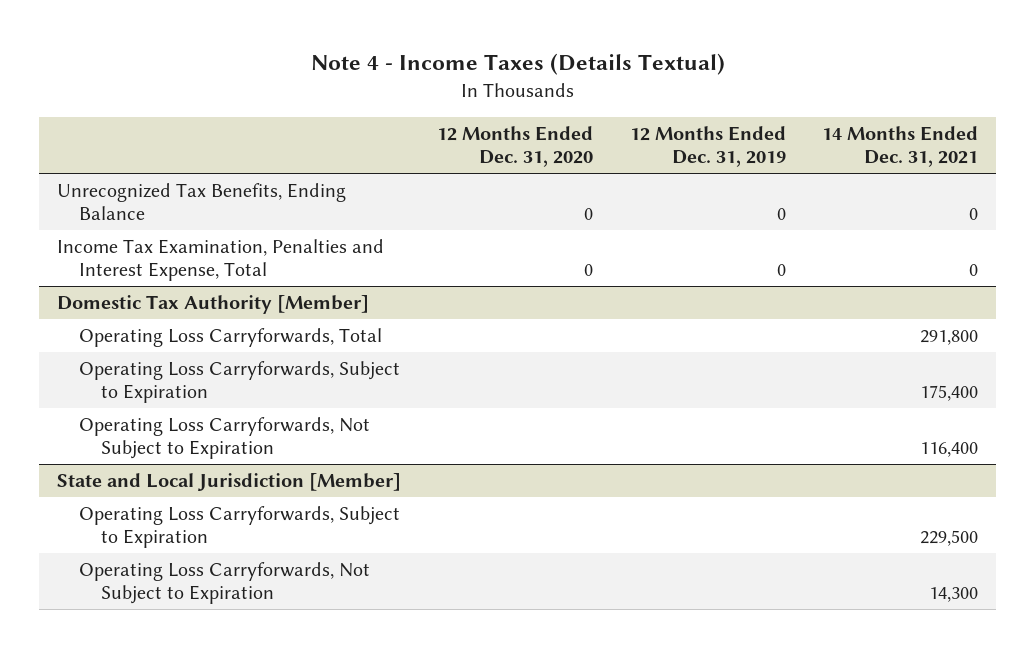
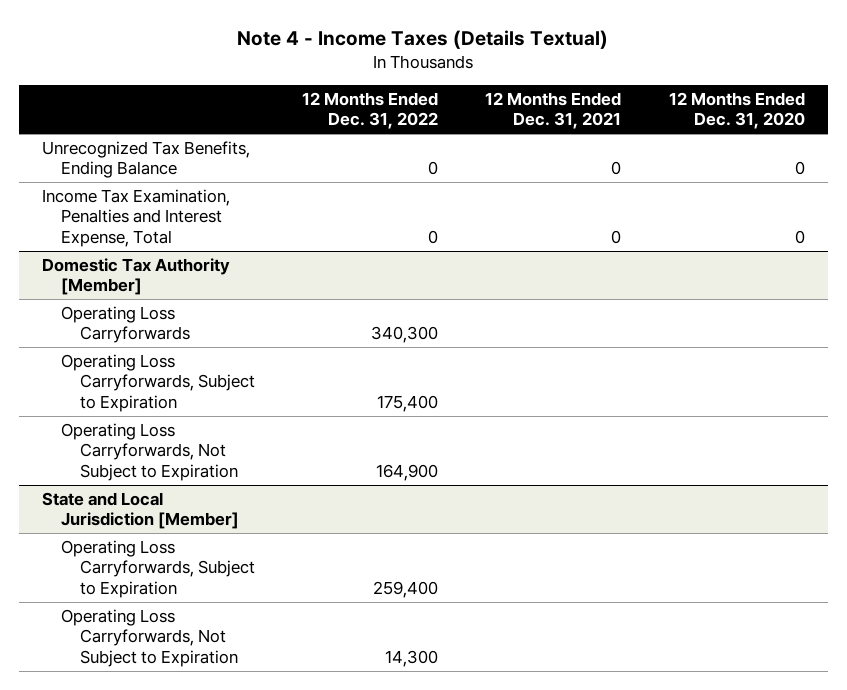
- | 12 Months Ended Dec. 31, 2020 | 12 Months Ended Dec. 31, 2019 | 14 Months Ended Dec. 31, 2021
+ | 12 Months Ended Dec. 31, 2022 | 12 Months Ended Dec. 31, 2021 | 12 Months Ended Dec. 31, 2020
@ Domestic Tax Authority [Member]
- Operating Loss Carryforwards, Total | | | 291,800
+ Operating Loss Carryforwards | 340,300 | |

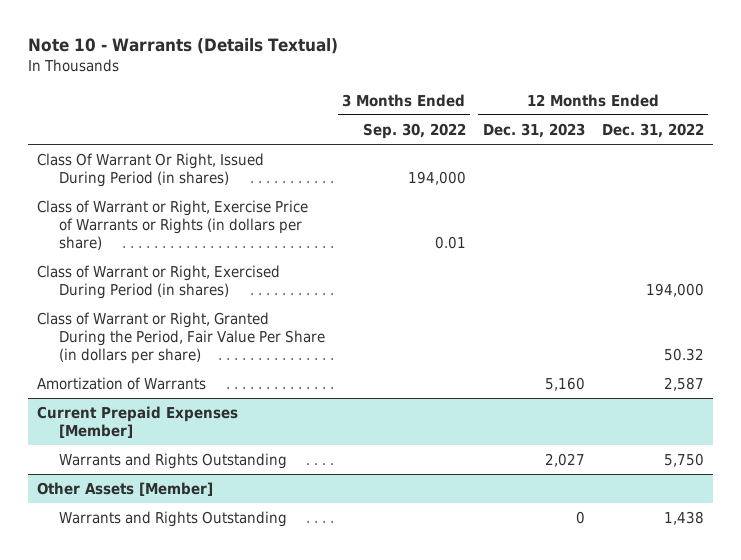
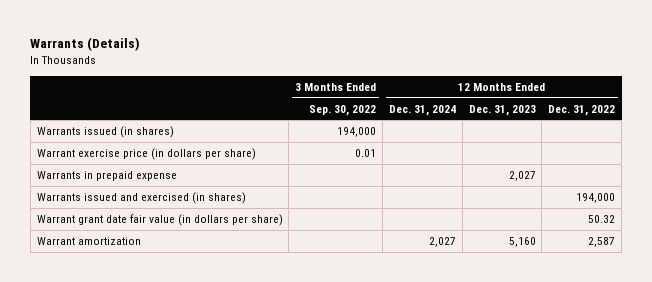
- Note 10 - Warrants (Details Textual)
+ Warrants (Details)
- | 3 Months Ended Sep. 30, 2022 | 12 Months Ended Dec. 31, 2023 | 12 Months Ended Dec. 31, 2022
+ | 3 Months Ended Sep. 30, 2022 | 12 Months Ended Dec. 31, 2024 | 12 Months Ended Dec. 31, 2023 | 12 Months Ended Dec. 31, 2022
- Class Of Warrant Or Right, Issued During Period (in shares) | 194,000 | |
- Class of Warrant or Right, Exercise Price of Warrants or Rights (in dollars per share) | 0.01 | |
- Class of Warrant or Right, Exercised During Period (in shares) | | | 194,000
- Class of Warrant or Right, Granted During the Period, Fair Value Per Share (in dollars per share) | | | 50.32
- Amortization of Warrants | | 5,160 | 2,587
- Current Prepaid Expenses [Member]
- Warrants and Rights Outstanding | | 2,027 | 5,750
- Other Assets [Member]
- Warrants and Rights Outstanding | | 0 | 1,438
+ Warrants issued (in shares) | 194,000 | | |
+ Warrant exercise price (in dollars per share) | 0.01 | | |
+ Warrants in prepaid expense | | | 2,027 |
+ Warrants issued and exercised (in shares) | | | | 194,000
+ Warrant grant date fair value (in dollars per share) | | | | 50.32
+ Warrant amortization | | 2,027 | 5,160 | 2,587

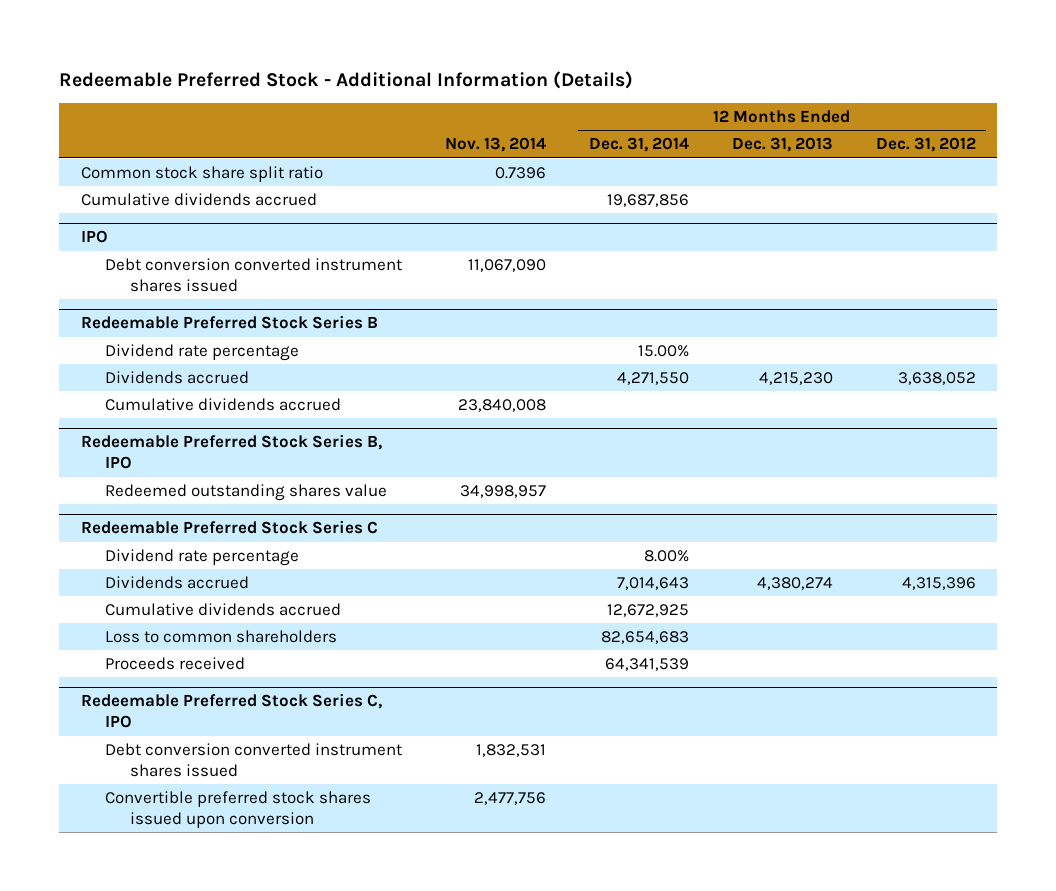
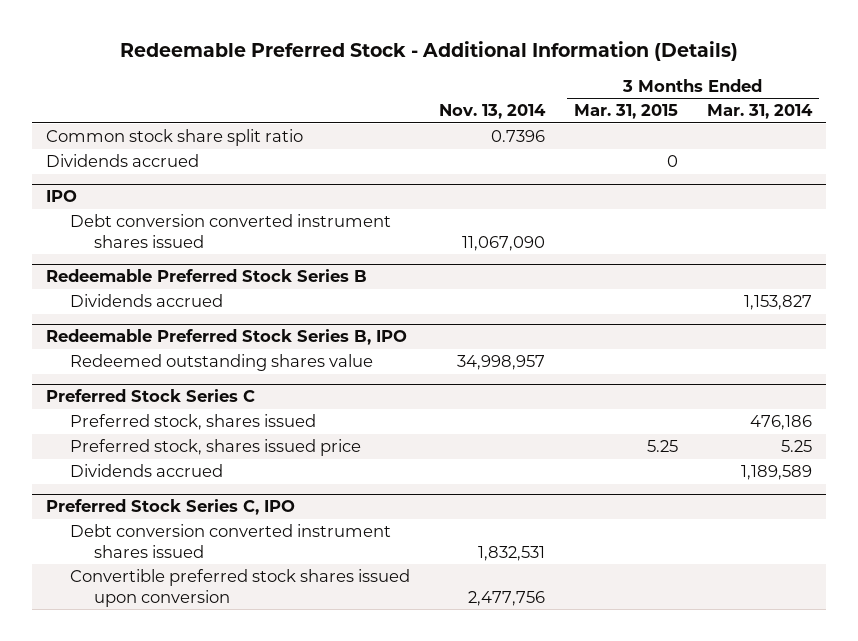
- | Nov. 13, 2014 | 12 Months Ended Dec. 31, 2014 | 12 Months Ended Dec. 31, 2013 | 12 Months Ended Dec. 31, 2012
+ | Nov. 13, 2014 | 3 Months Ended Mar. 31, 2015 | 3 Months Ended Mar. 31, 2014
- Cumulative dividends accrued | | 19,687,856 | |
+ Dividends accrued | | 0 |
@ Redeemable Preferred Stock Series B
- Dividend rate percentage | | 15.00% | |
- Cumulative dividends accrued | 23,840,008 | | |
- Redeemable Preferred Stock Series C
- Dividend rate percentage | | 8.00% | |
+ Preferred Stock Series C
+ Preferred stock, shares issued | | | 476,186
+ Preferred stock, shares issued price | | 5.25 | 5.25
- Cumulative dividends accrued | | 12,672,925 | |
- Loss to common shareholders | | 82,654,683 | |
- Proceeds received | | 64,341,539 | |
- Redeemable Preferred Stock Series C, IPO
+ Preferred Stock Series C, IPO

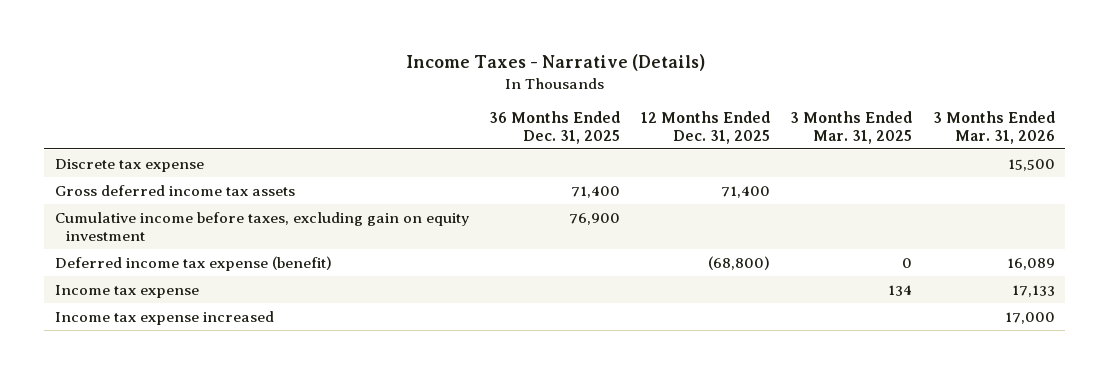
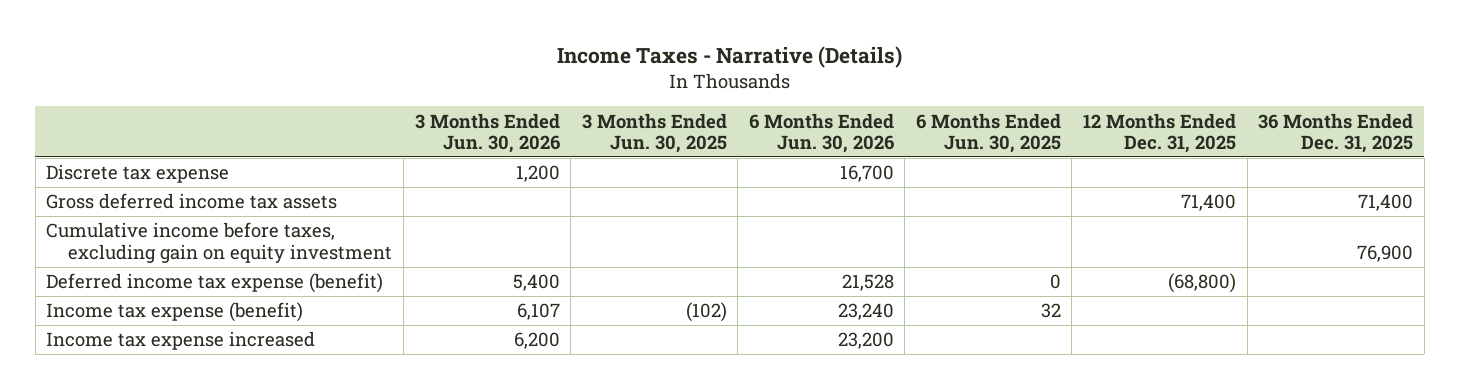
- | 36 Months Ended Dec. 31, 2025 | 12 Months Ended Dec. 31, 2025 | 3 Months Ended Mar. 31, 2025 | 3 Months Ended Mar. 31, 2026
+ | 3 Months Ended Jun. 30, 2026 | 3 Months Ended Jun. 30, 2025 | 6 Months Ended Jun. 30, 2026 | 6 Months Ended Jun. 30, 2025 | 12 Months Ended Dec. 31, 2025 | 36 Months Ended Dec. 31, 2025
- Income tax expense | | | 134 | 17,133
+ Income tax expense (benefit) | 6,107 | (102) | 23,240 | 32 | |

